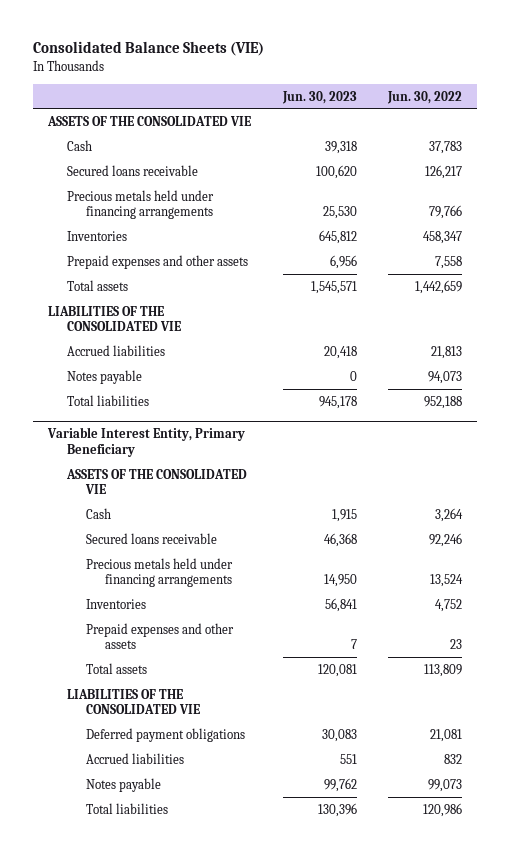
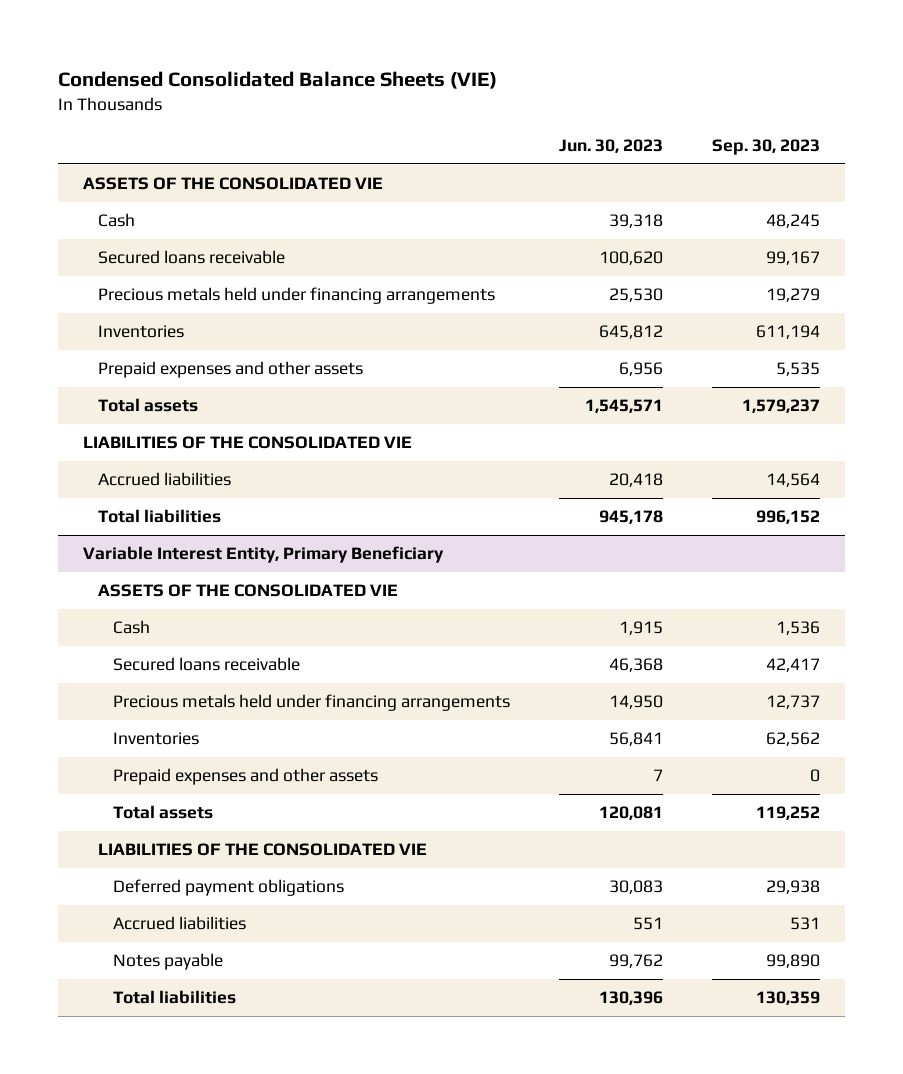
- Consolidated Balance Sheets (VIE)
+ Condensed Consolidated Balance Sheets (VIE)
- | Jun. 30, 2023 | Jun. 30, 2022
+ | Jun. 30, 2023 | Sep. 30, 2023
- Notes payable | 0 | 94,073

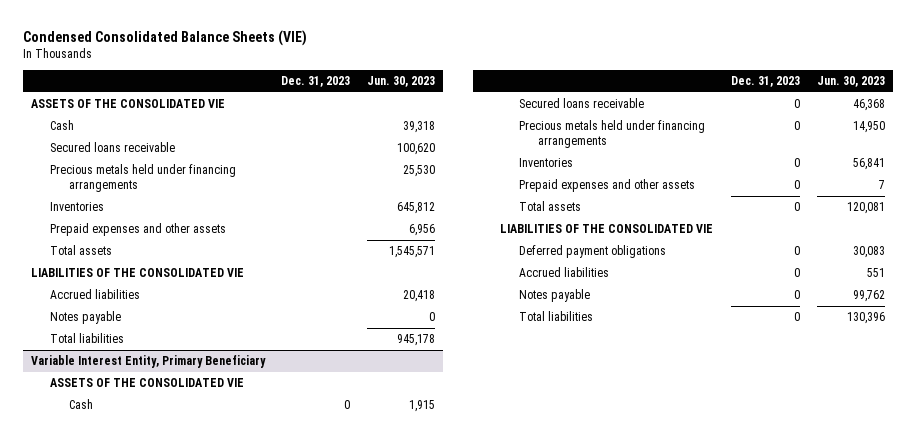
- | Jun. 30, 2023 | Sep. 30, 2023
+ | Dec. 31, 2023 | Jun. 30, 2023
+ Notes payable | | 0

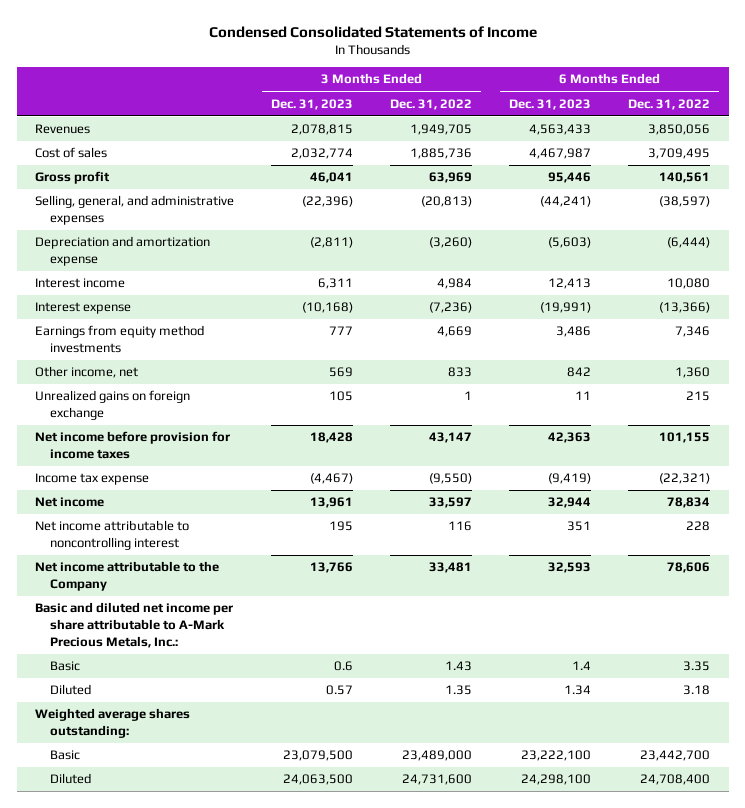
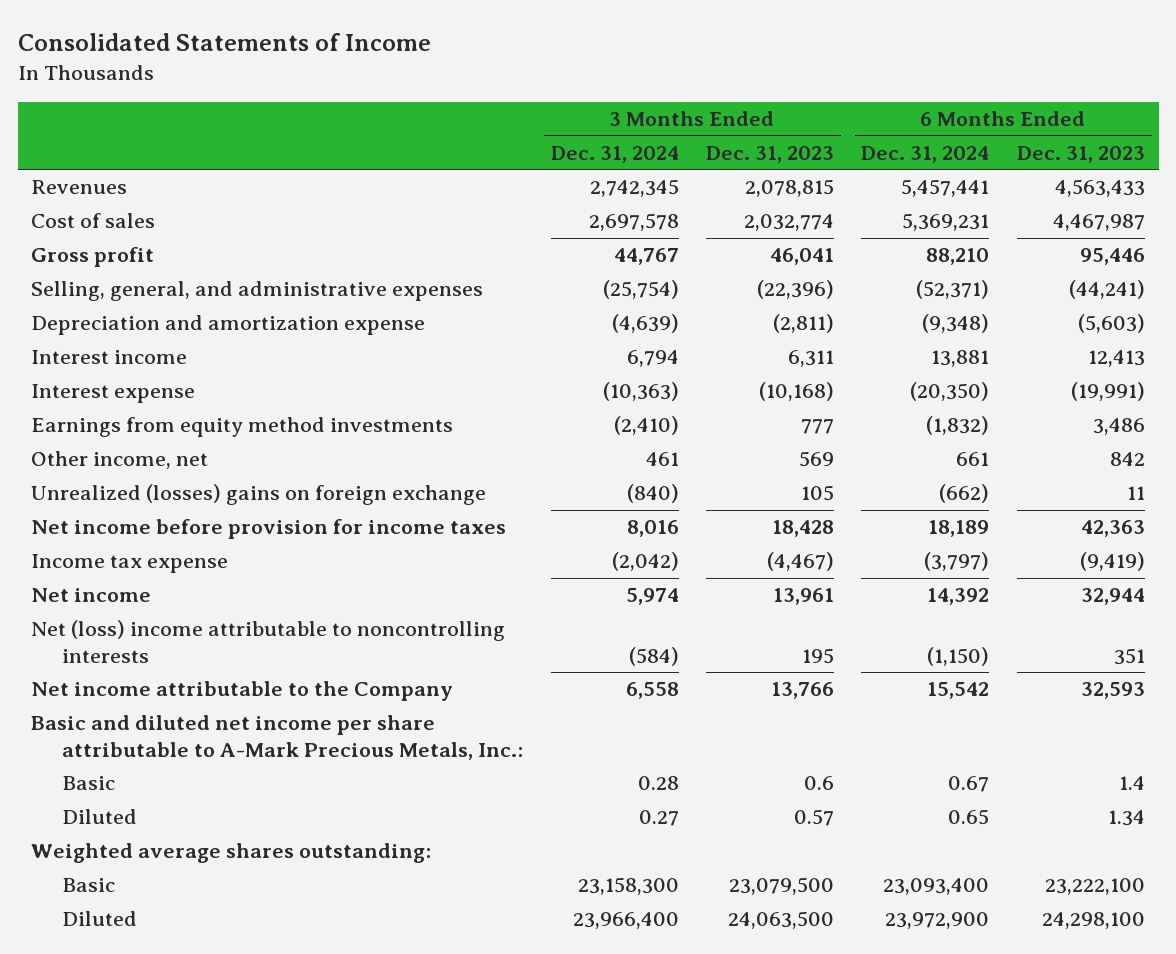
- Condensed Consolidated Statements of Income
+ Consolidated Statements of Income
- | 3 Months Ended Dec. 31, 2023 | 3 Months Ended Dec. 31, 2022 | 6 Months Ended Dec. 31, 2023 | 6 Months Ended Dec. 31, 2022
+ | 3 Months Ended Dec. 31, 2024 | 3 Months Ended Dec. 31, 2023 | 6 Months Ended Dec. 31, 2024 | 6 Months Ended Dec. 31, 2023
- Unrealized gains on foreign exchange | 105 | 1 | 11 | 215
+ Unrealized (losses) gains on foreign exchange | (840) | 105 | (662) | 11
- Net income attributable to noncontrolling interest | 195 | 116 | 351 | 228
+ Net (loss) income attributable to noncontrolling interests | (584) | 195 | (1,150) | 351

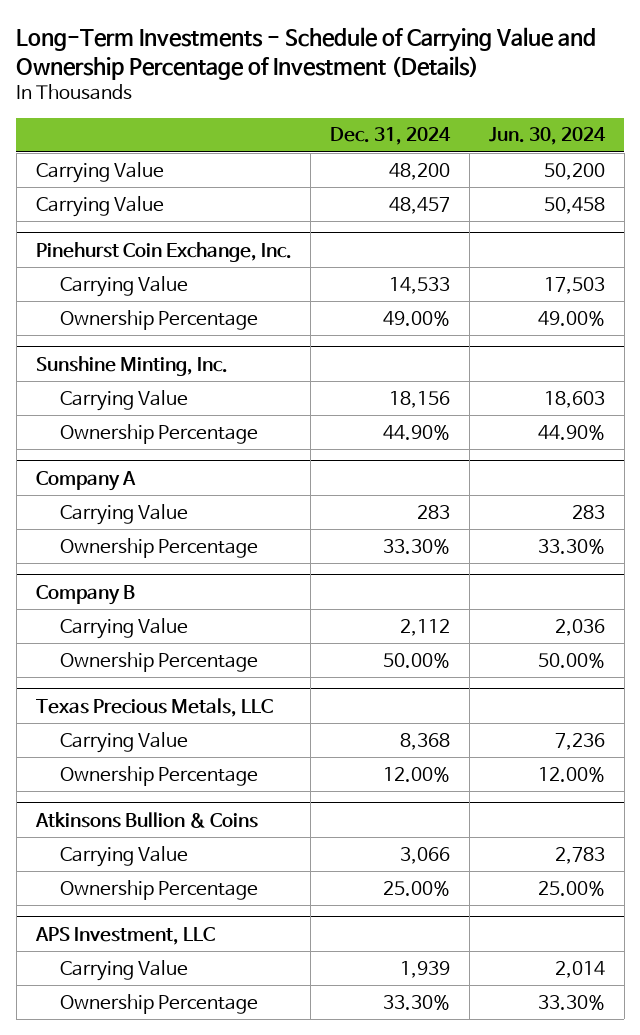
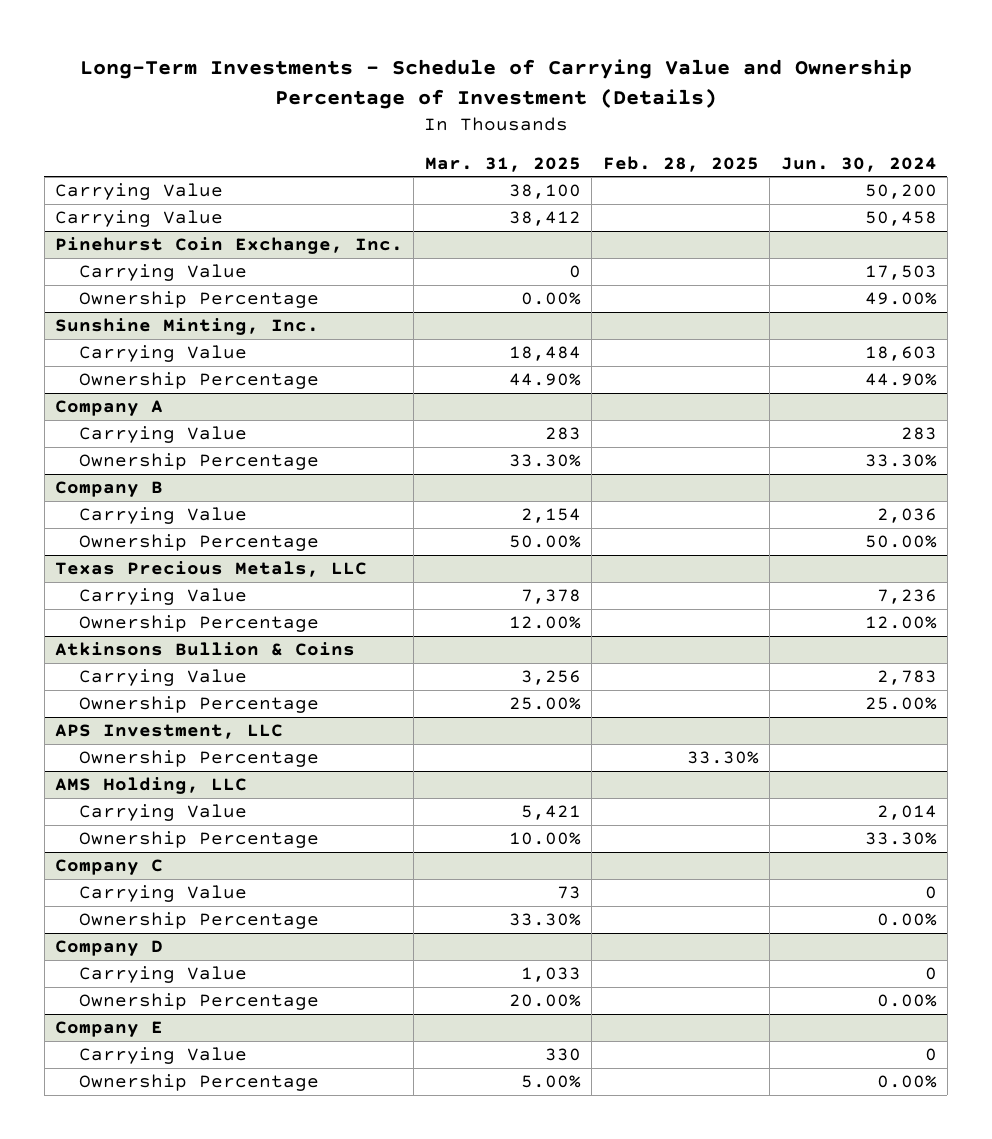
- | Dec. 31, 2024 | Jun. 30, 2024
+ | Mar. 31, 2025 | Feb. 28, 2025 | Jun. 30, 2024
@ APS Investment, LLC
+ Ownership Percentage | | 33.30% |
+ AMS Holding, LLC
+ Company C
+ Carrying Value | 73 | | 0
+ Ownership Percentage | 33.30% | | 0.00%
+ Company D
+ Carrying Value | 1,033 | | 0
+ Ownership Percentage | 20.00% | | 0.00%
+ Company E
+ Carrying Value | 330 | | 0
+ Ownership Percentage | 5.00% | | 0.00%

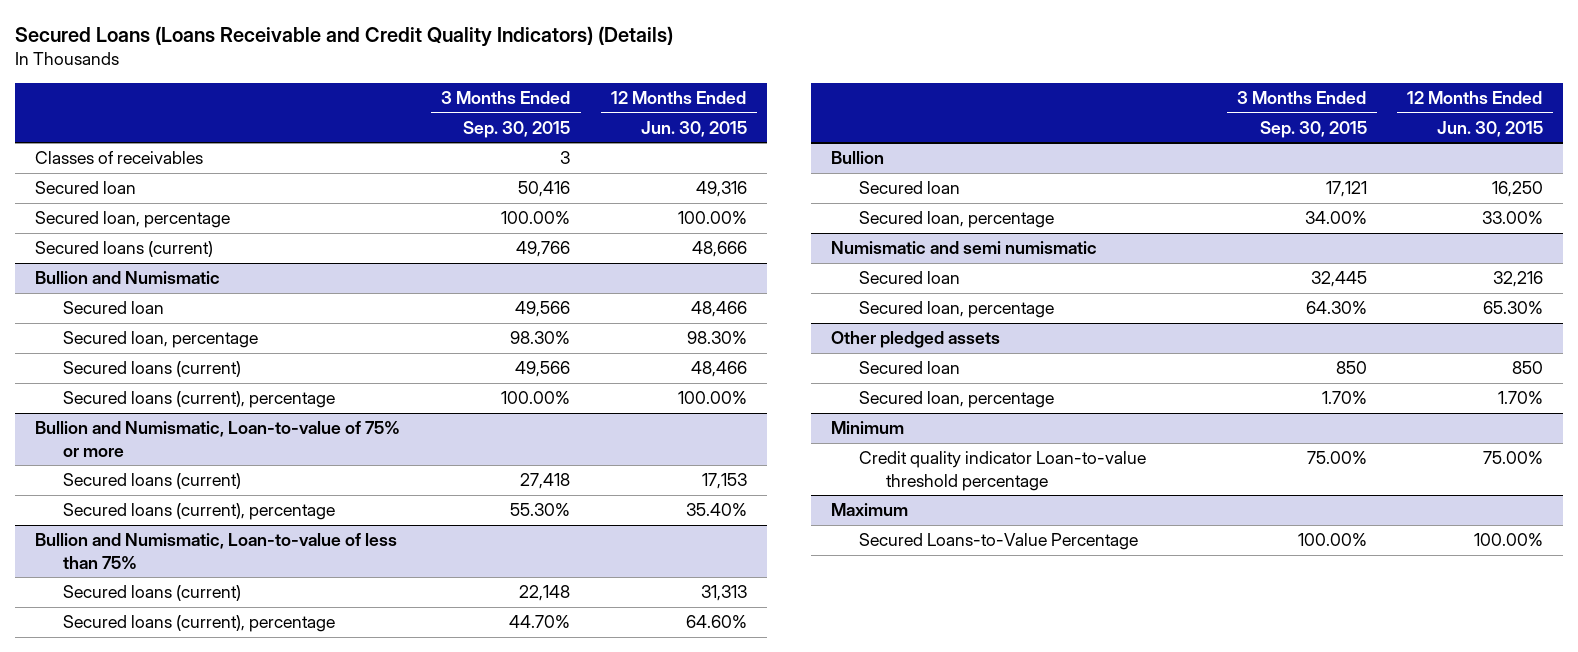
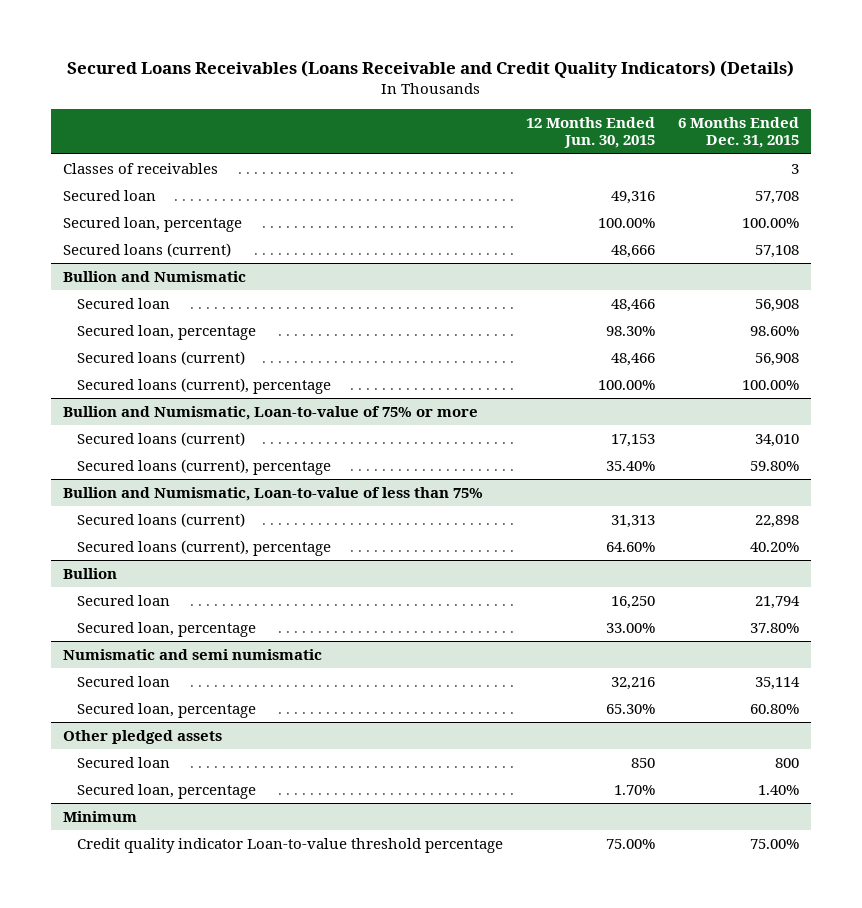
- Secured Loans (Loans Receivable and Credit Quality Indicators) (Details)
+ Secured Loans Receivables (Loans Receivable and Credit Quality Indicators) (Details)
- | 3 Months Ended Sep. 30, 2015 | 12 Months Ended Jun. 30, 2015
+ | 12 Months Ended Jun. 30, 2015 | 6 Months Ended Dec. 31, 2015
- Maximum
- Secured Loans-to-Value Percentage | 100.00% | 100.00%

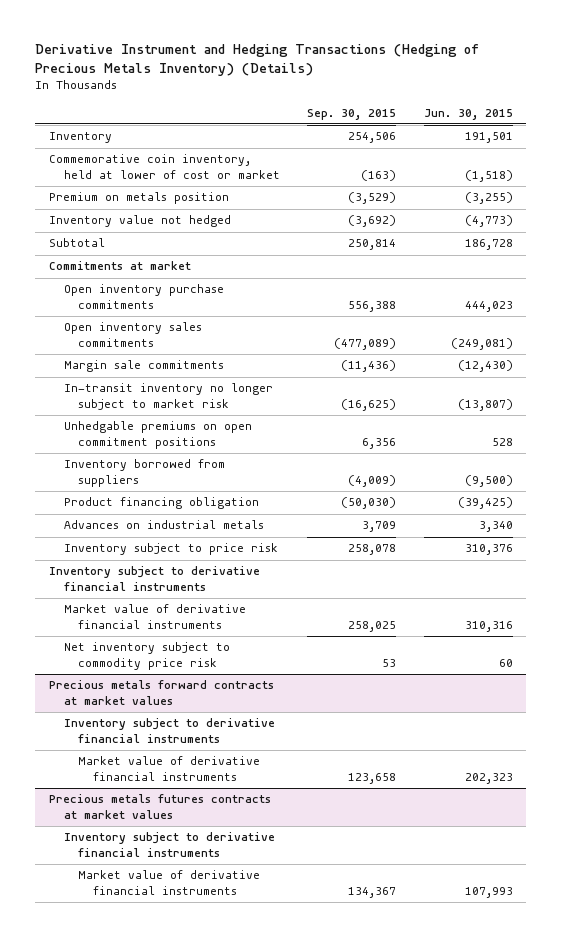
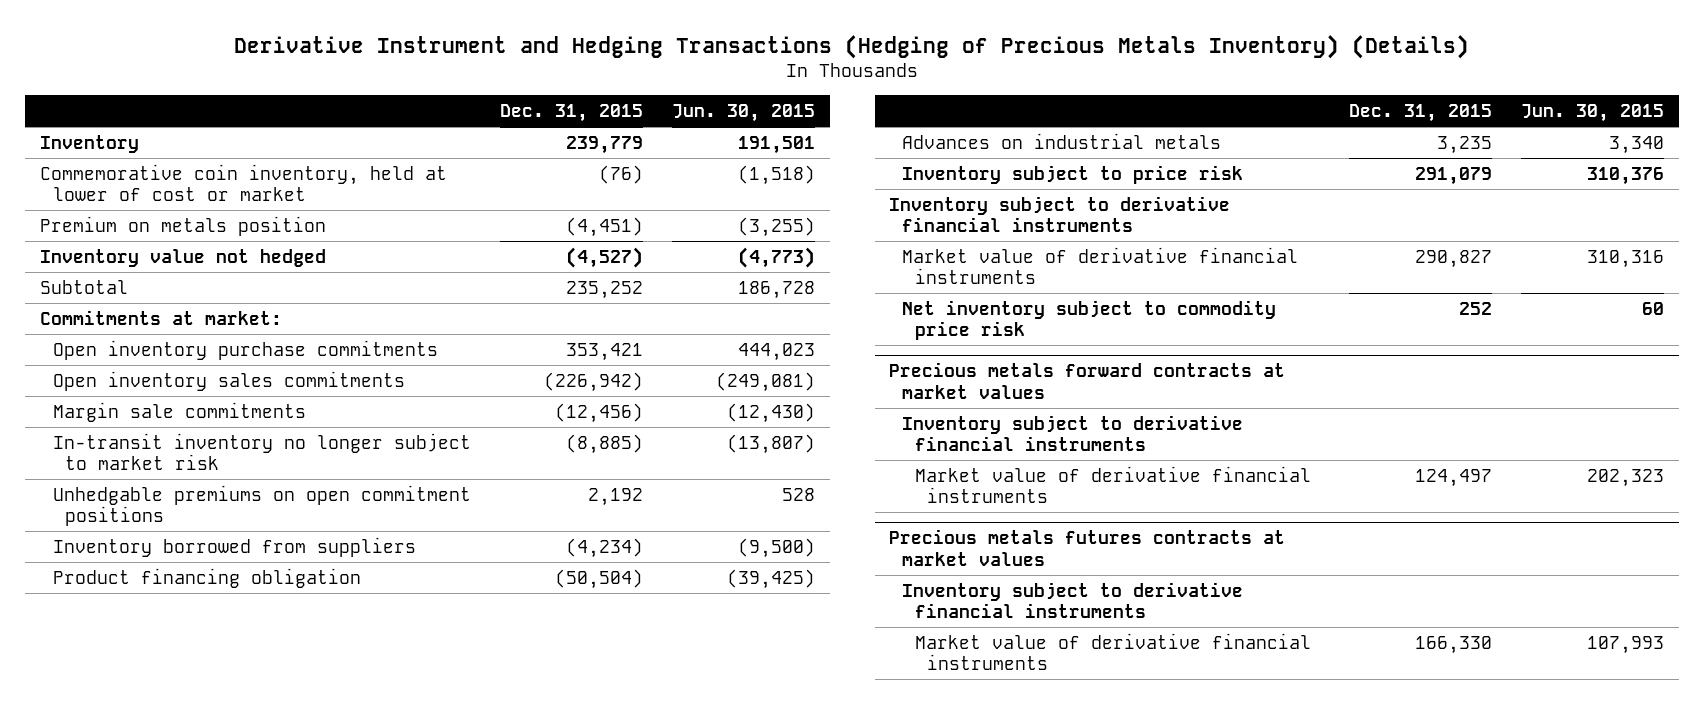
- | Sep. 30, 2015 | Jun. 30, 2015
+ | Dec. 31, 2015 | Jun. 30, 2015
- Commitments at market
+ Commitments at market:

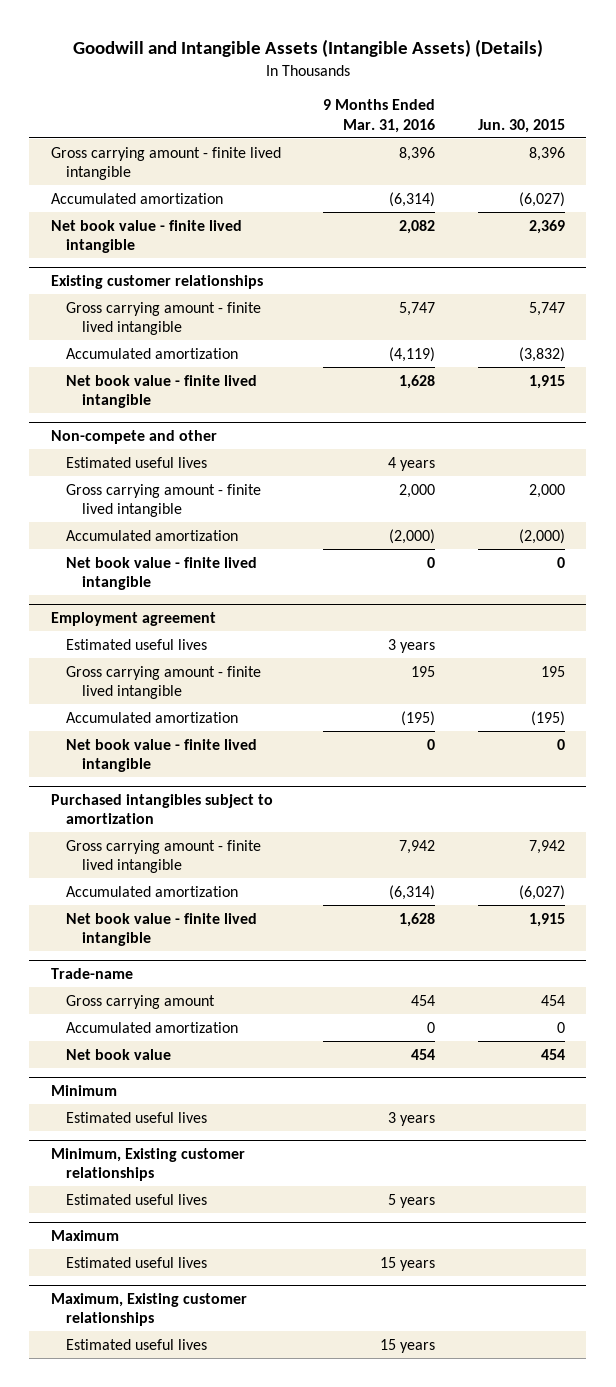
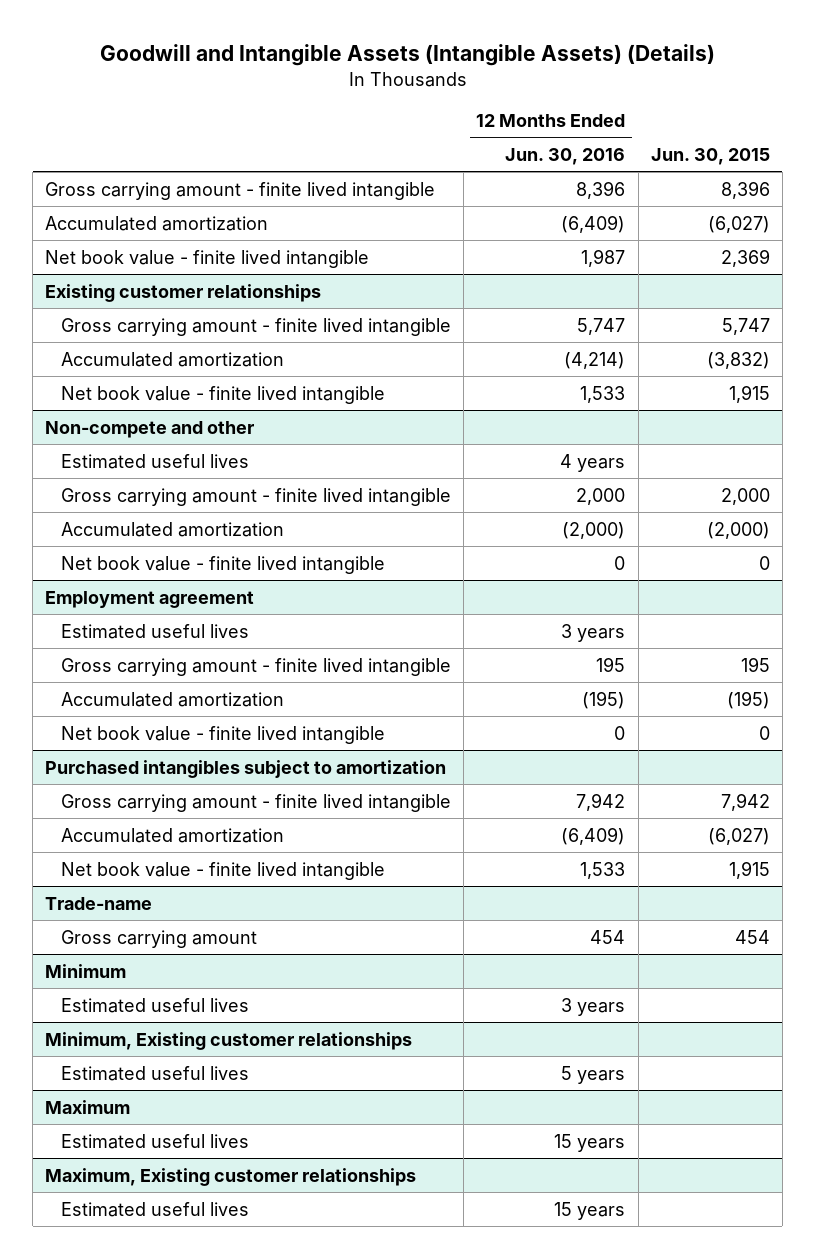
- | 9 Months Ended Mar. 31, 2016 | Jun. 30, 2015
+ | 12 Months Ended Jun. 30, 2016 | Jun. 30, 2015
@ Trade-name
- Accumulated amortization | 0 | 0
- Net book value | 454 | 454

